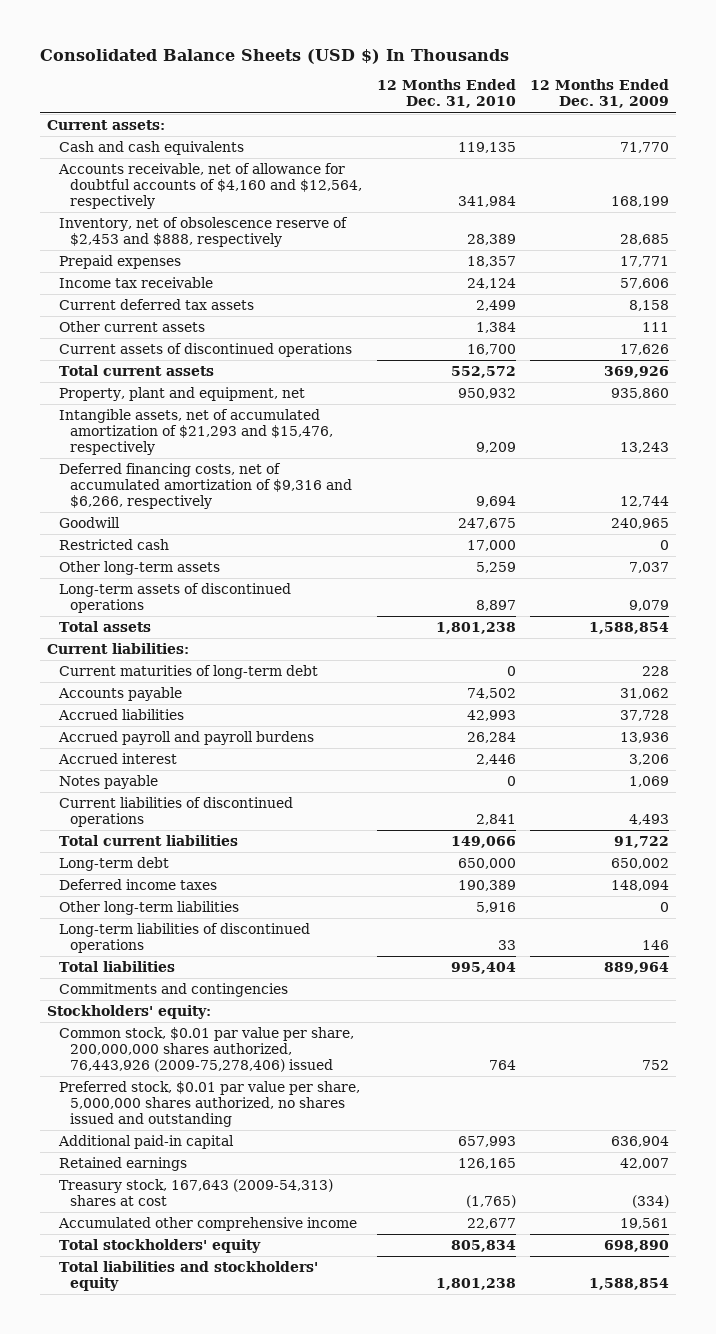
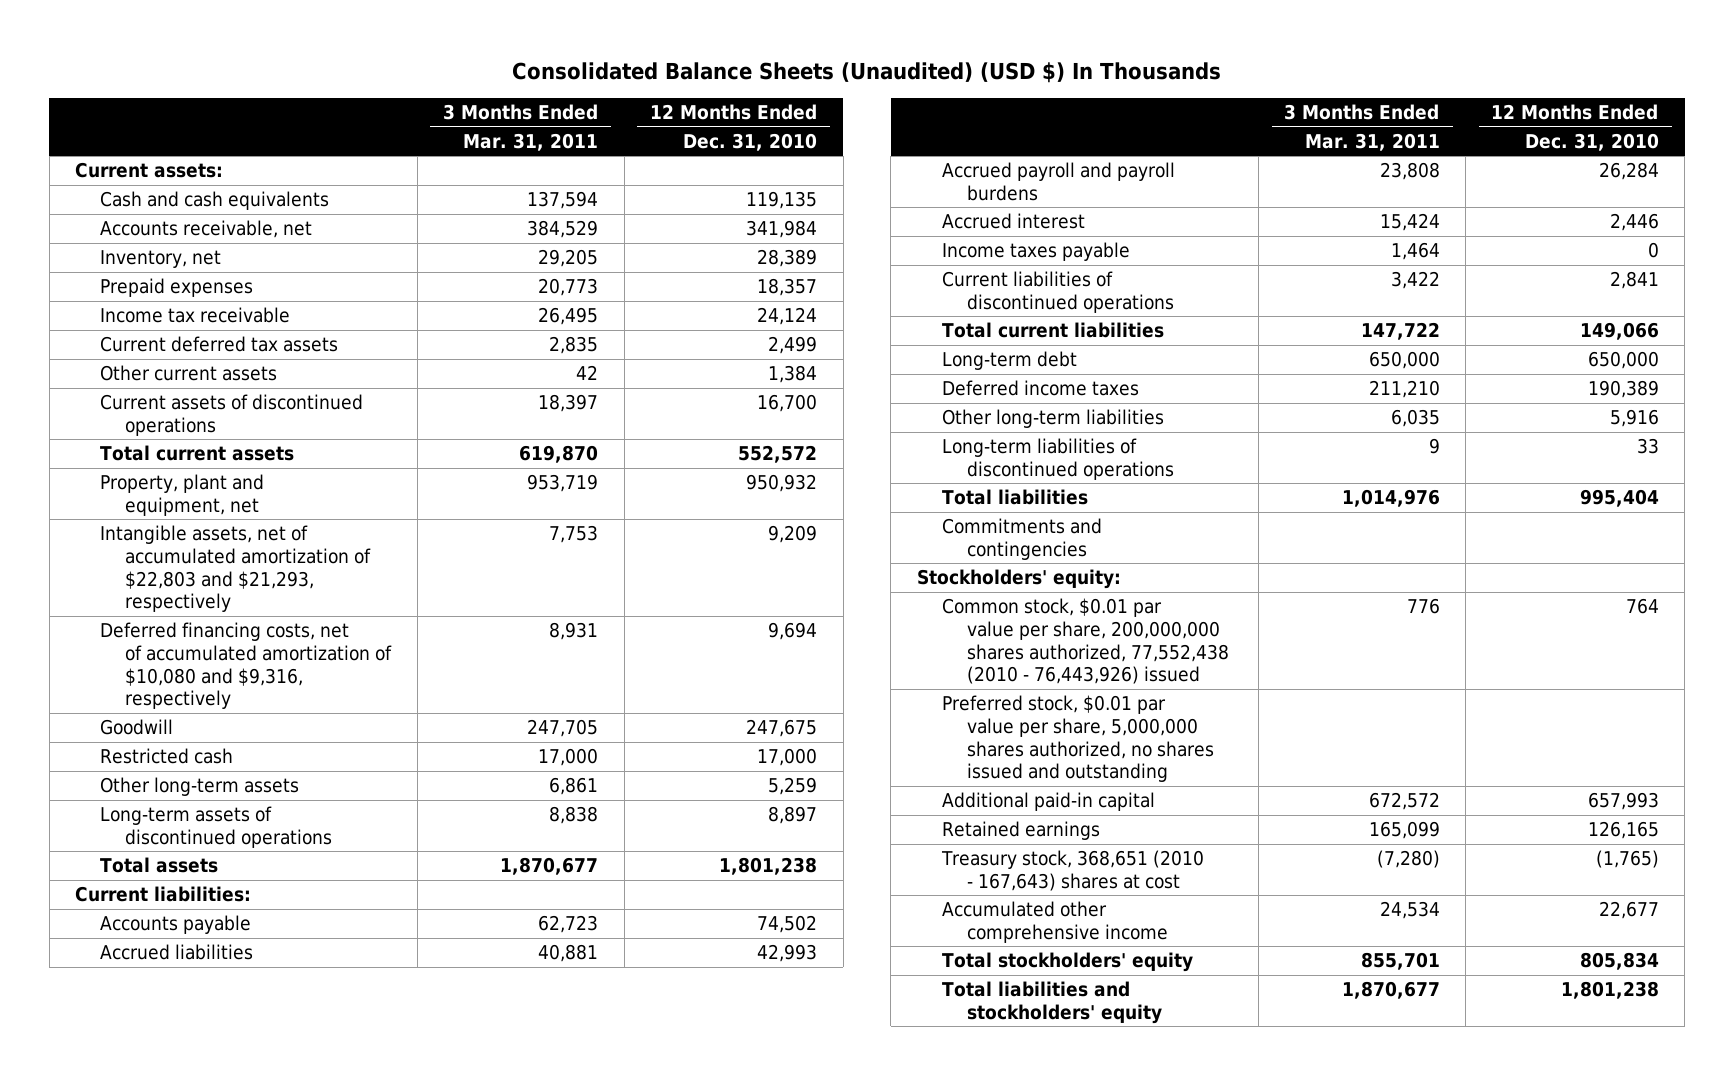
- Consolidated Balance Sheets (USD $) In Thousands
+ Consolidated Balance Sheets (Unaudited) (USD $) In Thousands
- | 12 Months Ended Dec. 31, 2010 | 12 Months Ended Dec. 31, 2009
+ | 3 Months Ended Mar. 31, 2011 | 12 Months Ended Dec. 31, 2010
- Accounts receivable, net of allowance for doubtful accounts of $4,160 and $12,564, respectively | 341,984 | 168,199
- Inventory, net of obsolescence reserve of $2,453 and $888, respectively | 28,389 | 28,685
+ Accounts receivable, net | 384,529 | 341,984
+ Inventory, net | 29,205 | 28,389
- Intangible assets, net of accumulated amortization of $21,293 and $15,476, respectively | 9,209 | 13,243
- Deferred financing costs, net of accumulated amortization of $9,316 and $6,266, respectively | 9,694 | 12,744
+ Intangible assets, net of accumulated amortization of $22,803 and $21,293, respectively | 7,753 | 9,209
+ Deferred financing costs, net of accumulated amortization of $10,080 and $9,316, respectively | 8,931 | 9,694
- Current maturities of long-term debt | 0 | 228
- Notes payable | 0 | 1,069
+ Income taxes payable | 1,464 | 0
- Common stock, $0.01 par value per share, 200,000,000 shares authorized, 76,443,926 (2009-75,278,406) issued | 764 | 752
+ Common stock, $0.01 par value per share, 200,000,000 shares authorized, 77,552,438 (2010 - 76,443,926) issued | 776 | 764
- Treasury stock, 167,643 (2009-54,313) shares at cost | (1,765) | (334)
+ Treasury stock, 368,651 (2010 - 167,643) shares at cost | (7,280) | (1,765)

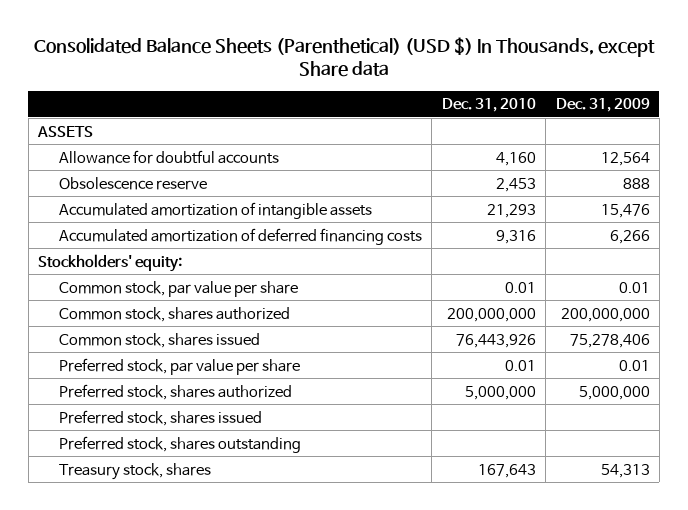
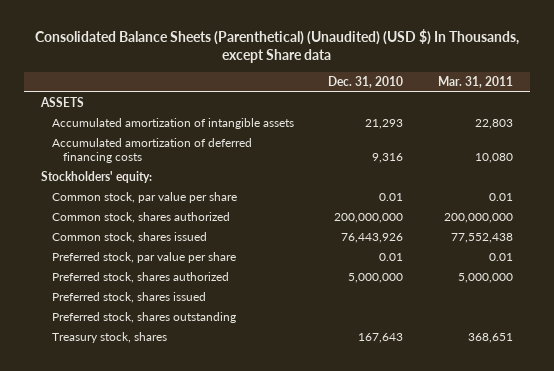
- Consolidated Balance Sheets (Parenthetical) (USD $) In Thousands, except Share data
+ Consolidated Balance Sheets (Parenthetical) (Unaudited) (USD $) In Thousands, except Share data
- | Dec. 31, 2010 | Dec. 31, 2009
+ | Dec. 31, 2010 | Mar. 31, 2011
- Allowance for doubtful accounts | 4,160 | 12,564
- Obsolescence reserve | 2,453 | 888

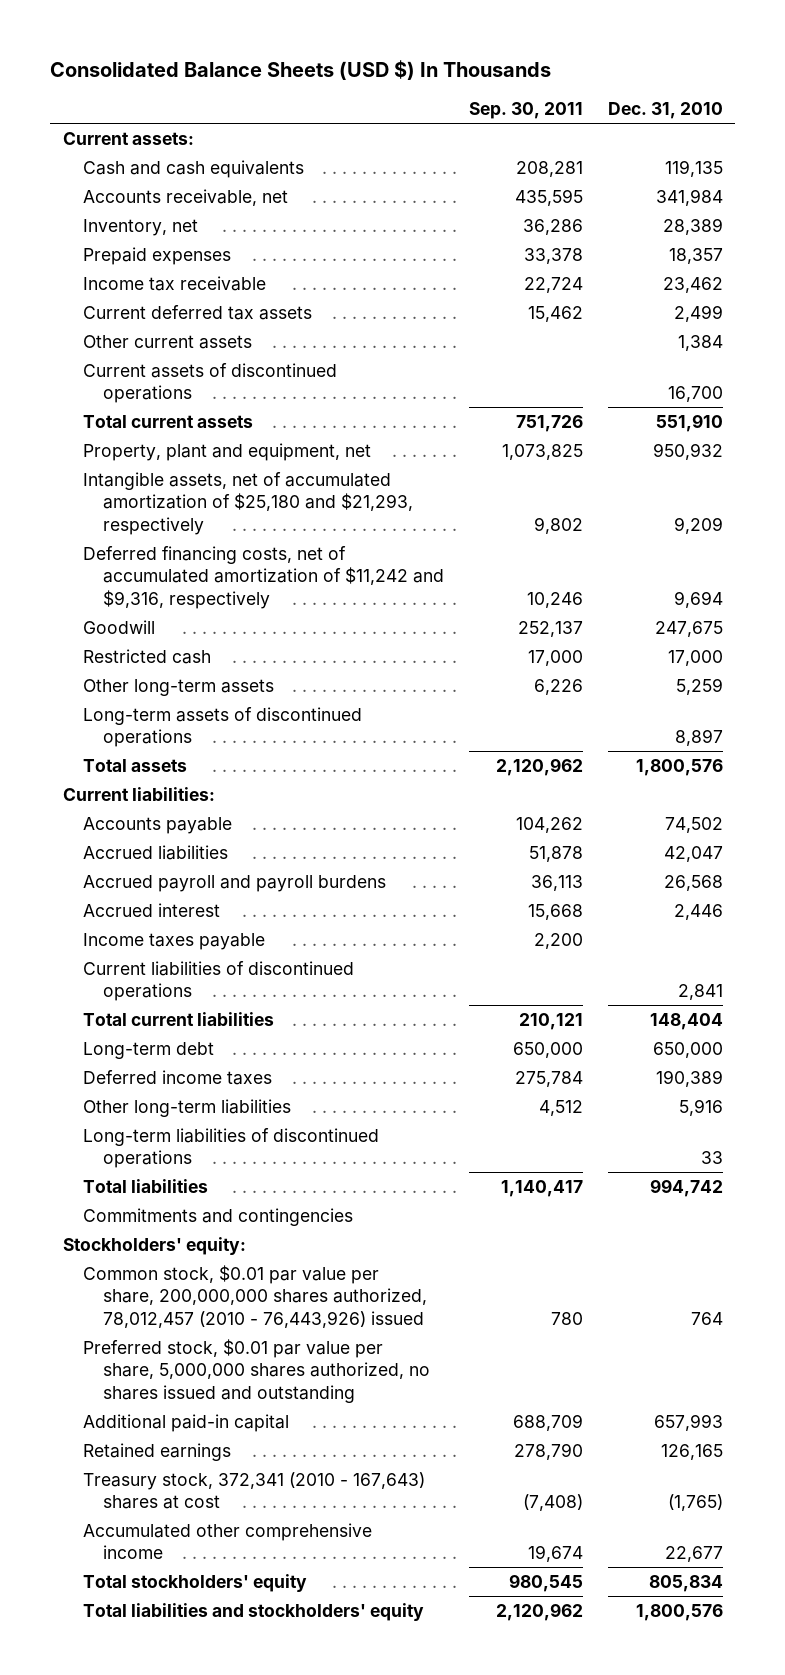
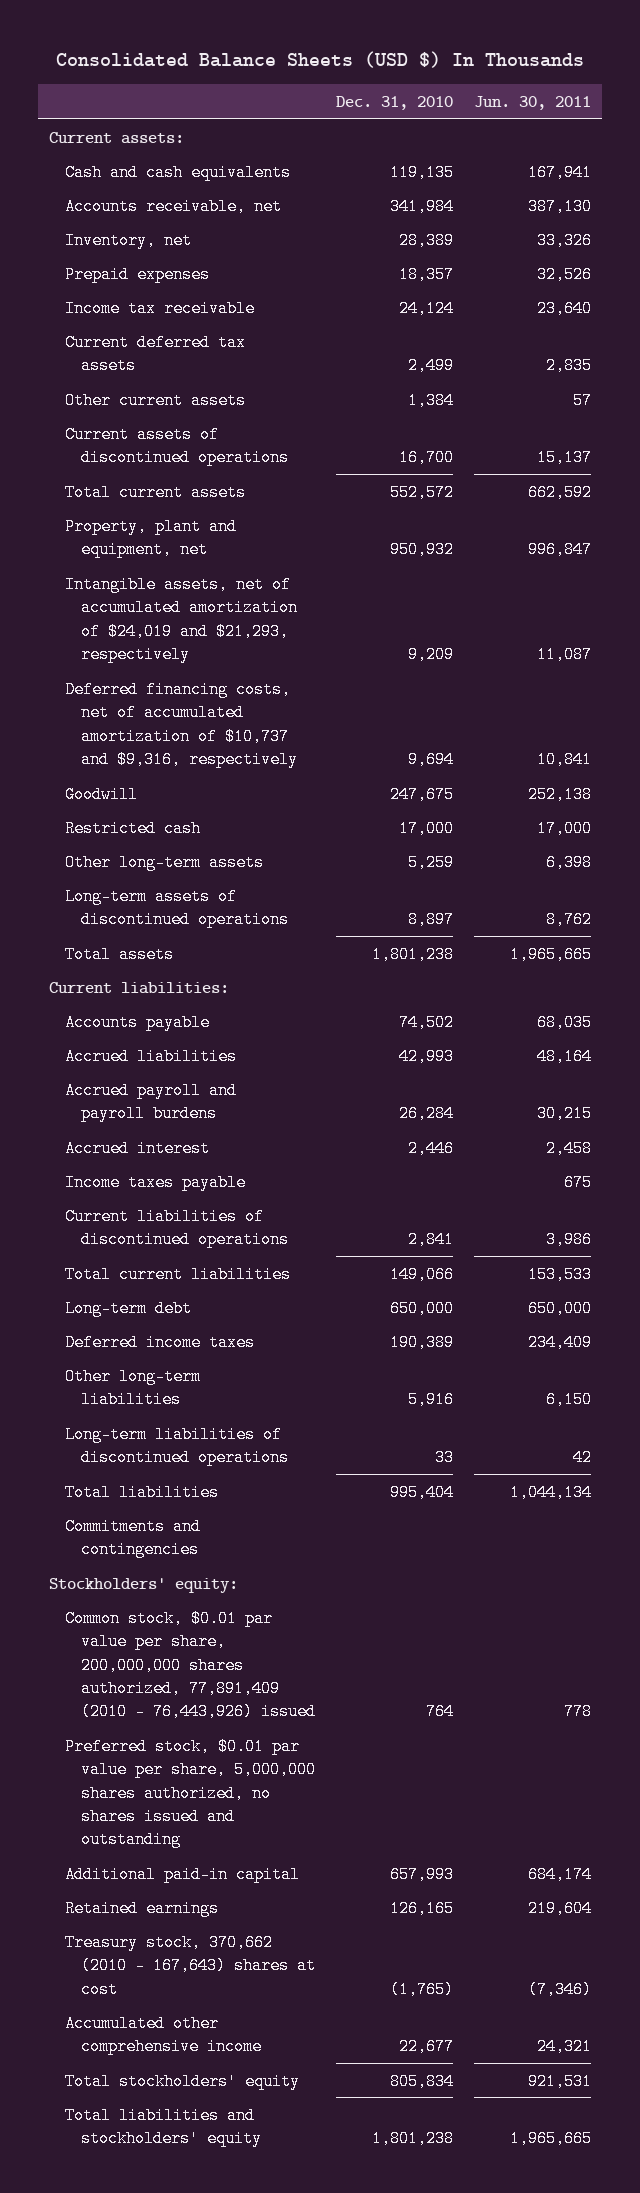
- | Sep. 30, 2011 | Dec. 31, 2010
+ | Dec. 31, 2010 | Jun. 30, 2011
- Income tax receivable | 22,724 | 23,462
+ Income tax receivable | 24,124 | 23,640
- Total current assets | 751,726 | 551,910
+ Total current assets | 552,572 | 662,592
- Intangible assets, net of accumulated amortization of $25,180 and $21,293, respectively | 9,802 | 9,209
- Deferred financing costs, net of accumulated amortization of $11,242 and $9,316, respectively | 10,246 | 9,694
+ Intangible assets, net of accumulated amortization of $24,019 and $21,293, respectively | 9,209 | 11,087
+ Deferred financing costs, net of accumulated amortization of $10,737 and $9,316, respectively | 9,694 | 10,841
- Total assets | 2,120,962 | 1,800,576
+ Total assets | 1,801,238 | 1,965,665
- Accrued liabilities | 51,878 | 42,047
- Accrued payroll and payroll burdens | 36,113 | 26,568
+ Accrued liabilities | 42,993 | 48,164
+ Accrued payroll and payroll burdens | 26,284 | 30,215
- Total current liabilities | 210,121 | 148,404
+ Total current liabilities | 149,066 | 153,533
- Total liabilities | 1,140,417 | 994,742
+ Total liabilities | 995,404 | 1,044,134
- Common stock, $0.01 par value per share, 200,000,000 shares authorized, 78,012,457 (2010 - 76,443,926) issued | 780 | 764
+ Common stock, $0.01 par value per share, 200,000,000 shares authorized, 77,891,409 (2010 - 76,443,926) issued | 764 | 778
- Treasury stock, 372,341 (2010 - 167,643) shares at cost | (7,408) | (1,765)
+ Treasury stock, 370,662 (2010 - 167,643) shares at cost | (1,765) | (7,346)
- Total liabilities and stockholders' equity | 2,120,962 | 1,800,576
+ Total liabilities and stockholders' equity | 1,801,238 | 1,965,665

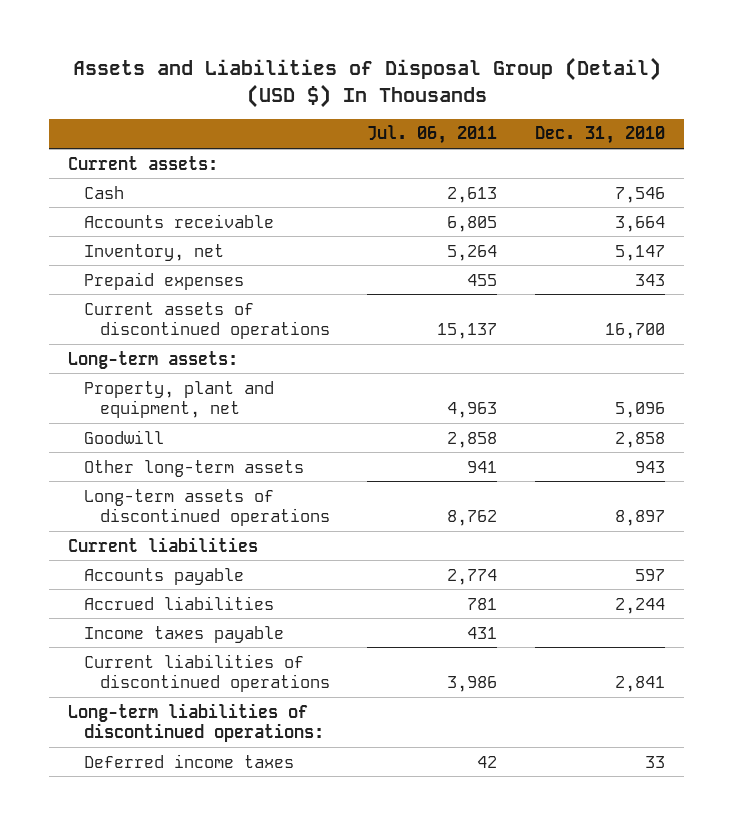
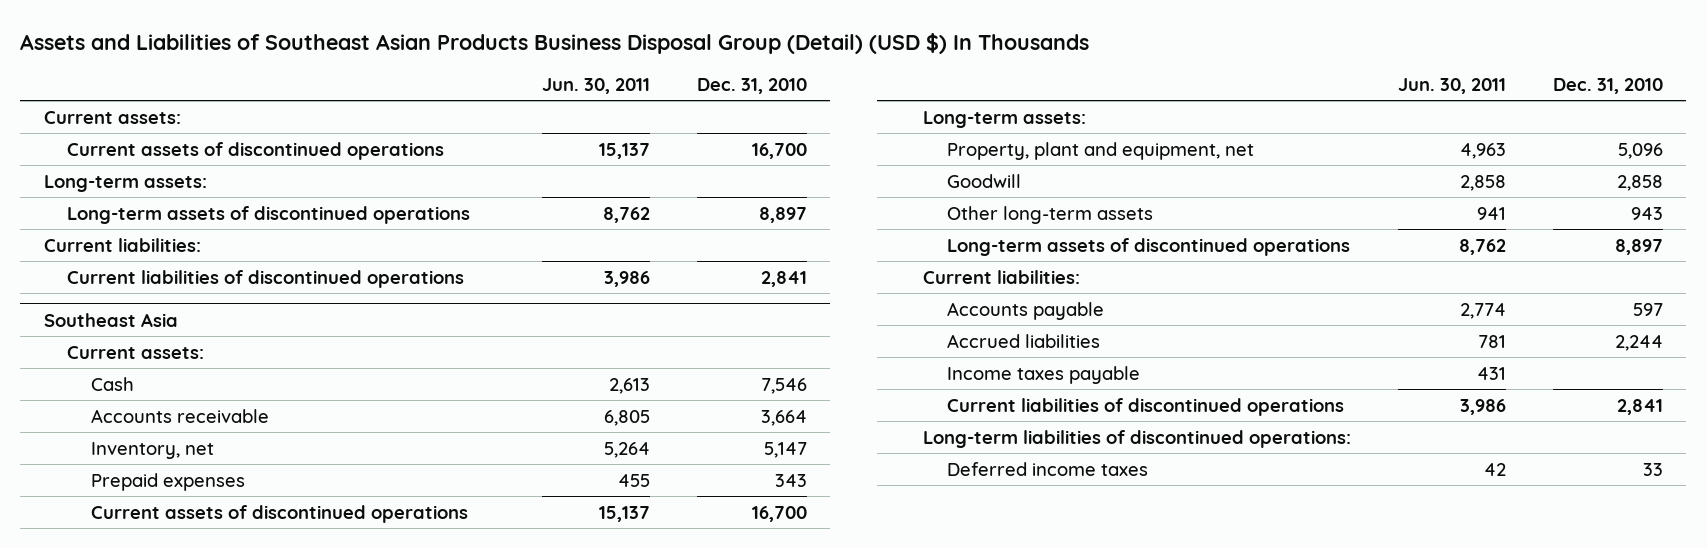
- Assets and Liabilities of Disposal Group (Detail) (USD $) In Thousands
+ Assets and Liabilities of Southeast Asian Products Business Disposal Group (Detail) (USD $) In Thousands
- | Jul. 06, 2011 | Dec. 31, 2010
+ | Jun. 30, 2011 | Dec. 31, 2010
+ Current assets of discontinued operations | 15,137 | 16,700
+ Long-term assets:
+ Long-term assets of discontinued operations | 8,762 | 8,897
+ Current liabilities:
+ Current liabilities of discontinued operations | 3,986 | 2,841
+ Southeast Asia
+ Current assets:
- Current liabilities
+ Current liabilities:

